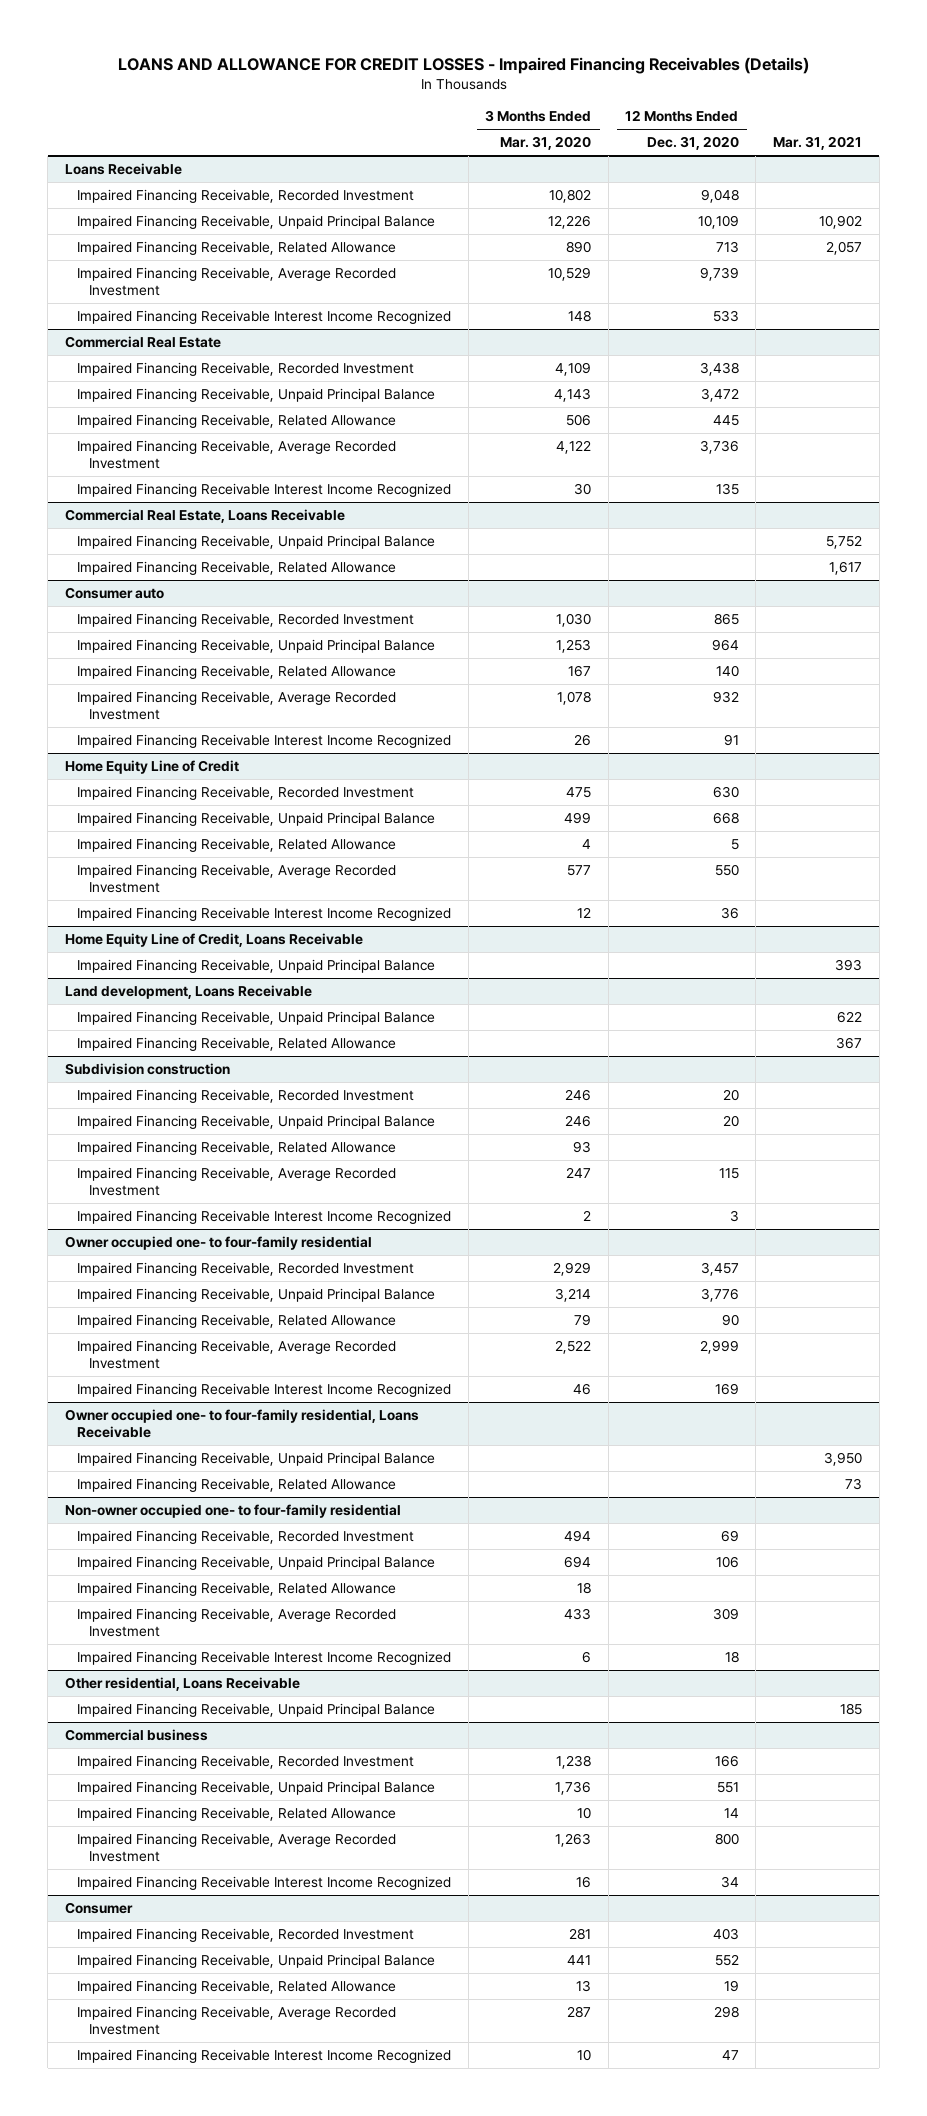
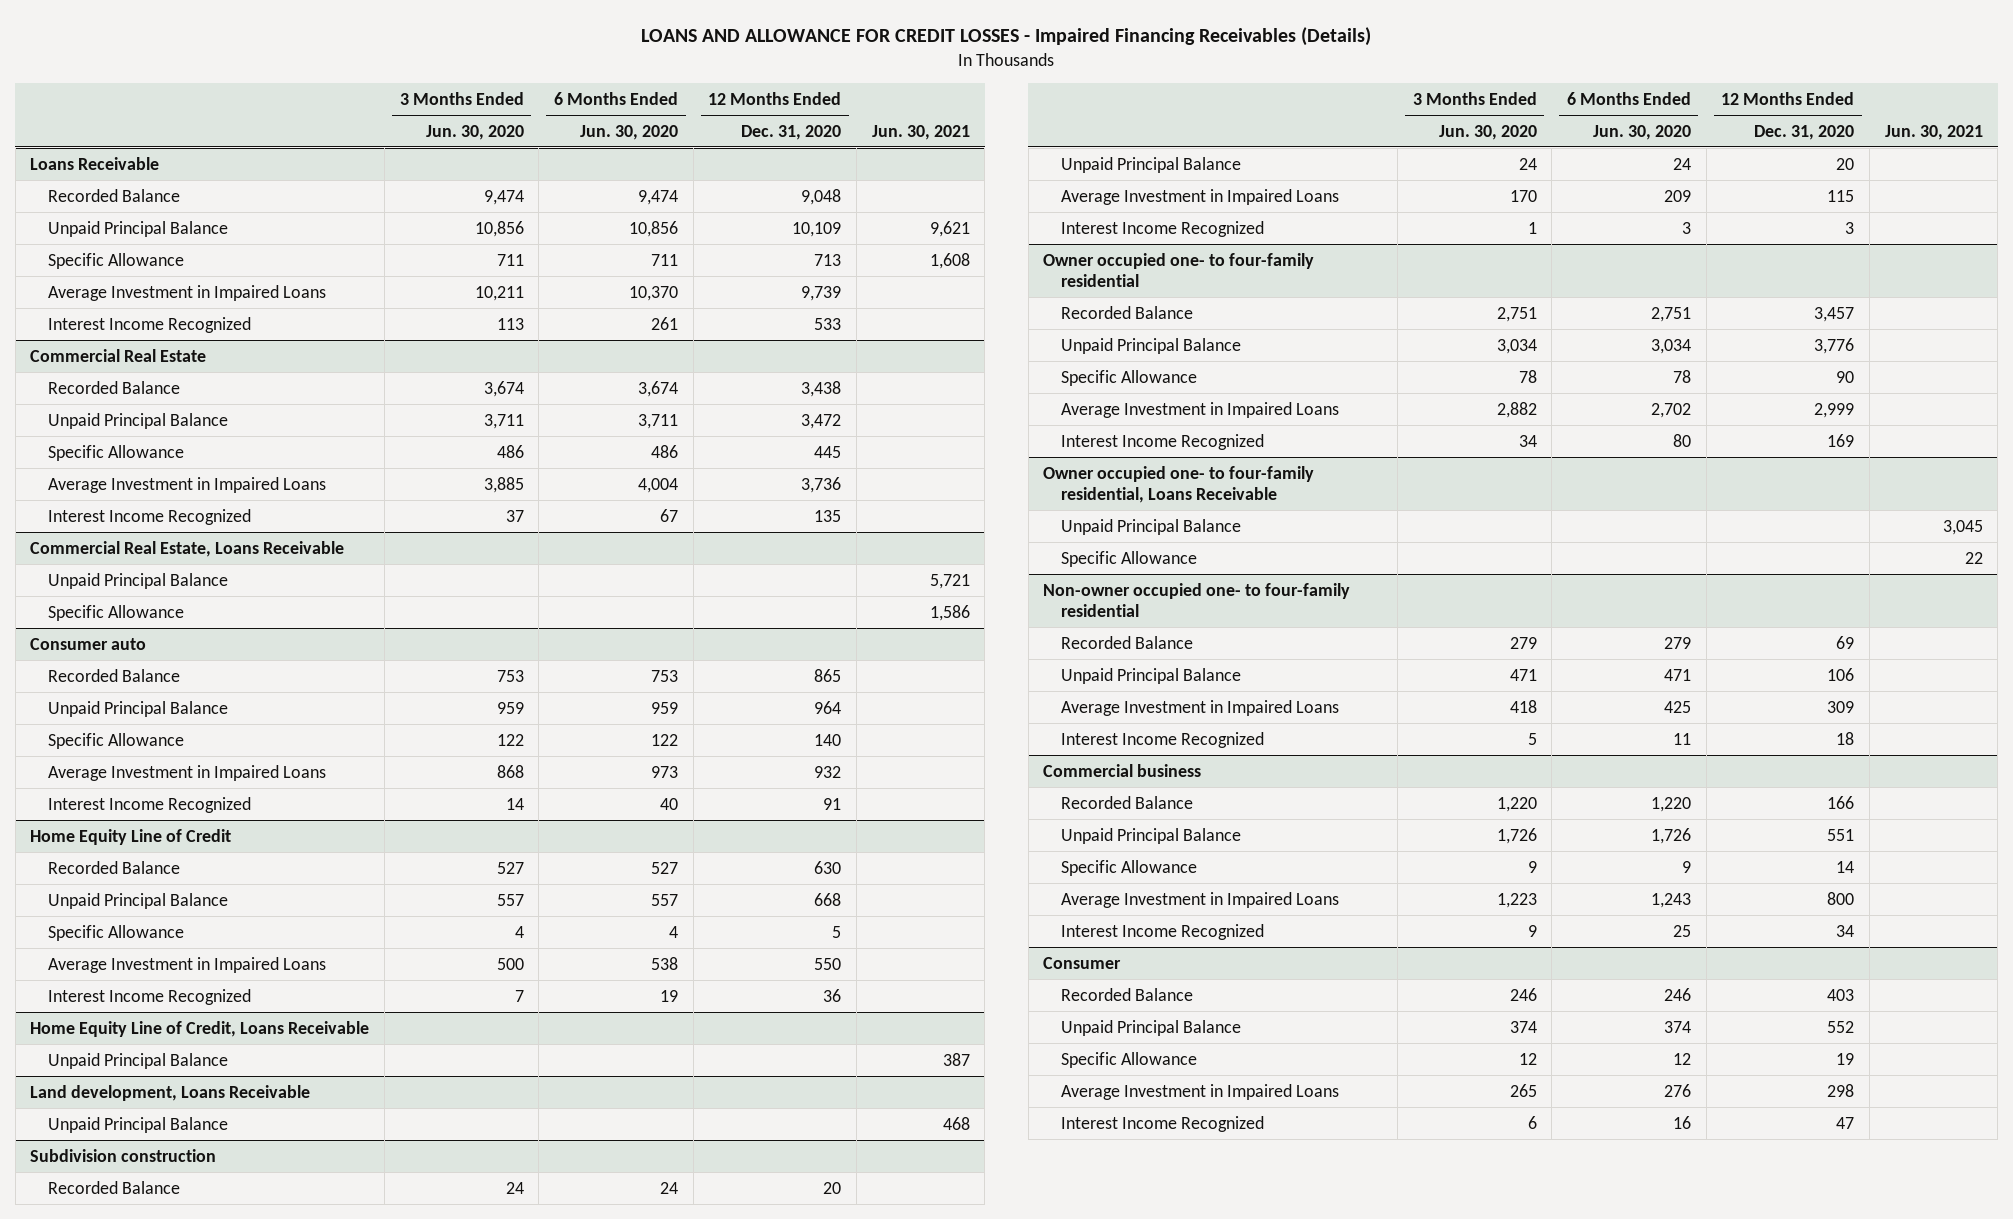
- | 3 Months Ended Mar. 31, 2020 | 12 Months Ended Dec. 31, 2020 | Mar. 31, 2021
+ | 3 Months Ended Jun. 30, 2020 | 6 Months Ended Jun. 30, 2020 | 12 Months Ended Dec. 31, 2020 | Jun. 30, 2021
@ Loans Receivable
- Impaired Financing Receivable, Recorded Investment | 10,802 | 9,048 |
- Impaired Financing Receivable, Unpaid Principal Balance | 12,226 | 10,109 | 10,902
- Impaired Financing Receivable, Related Allowance | 890 | 713 | 2,057
- Impaired Financing Receivable, Average Recorded Investment | 10,529 | 9,739 |
- Impaired Financing Receivable Interest Income Recognized | 148 | 533 |
+ Recorded Balance | 9,474 | 9,474 | 9,048 |
+ Unpaid Principal Balance | 10,856 | 10,856 | 10,109 | 9,621
+ Specific Allowance | 711 | 711 | 713 | 1,608
+ Average Investment in Impaired Loans | 10,211 | 10,370 | 9,739 |
+ Interest Income Recognized | 113 | 261 | 533 |
@ Commercial Real Estate
- Impaired Financing Receivable, Recorded Investment | 4,109 | 3,438 |
- Impaired Financing Receivable, Unpaid Principal Balance | 4,143 | 3,472 |
- Impaired Financing Receivable, Related Allowance | 506 | 445 |
- Impaired Financing Receivable, Average Recorded Investment | 4,122 | 3,736 |
- Impaired Financing Receivable Interest Income Recognized | 30 | 135 |
+ Recorded Balance | 3,674 | 3,674 | 3,438 |
+ Unpaid Principal Balance | 3,711 | 3,711 | 3,472 |
+ Specific Allowance | 486 | 486 | 445 |
+ Average Investment in Impaired Loans | 3,885 | 4,004 | 3,736 |
+ Interest Income Recognized | 37 | 67 | 135 |
@ Commercial Real Estate, Loans Receivable
- Impaired Financing Receivable, Unpaid Principal Balance | | | 5,752
- Impaired Financing Receivable, Related Allowance | | | 1,617
+ Unpaid Principal Balance | | | | 5,721
+ Specific Allowance | | | | 1,586
@ Consumer auto
- Impaired Financing Receivable, Recorded Investment | 1,030 | 865 |
- Impaired Financing Receivable, Unpaid Principal Balance | 1,253 | 964 |
- Impaired Financing Receivable, Related Allowance | 167 | 140 |
- Impaired Financing Receivable, Average Recorded Investment | 1,078 | 932 |
- Impaired Financing Receivable Interest Income Recognized | 26 | 91 |
+ Recorded Balance | 753 | 753 | 865 |
+ Unpaid Principal Balance | 959 | 959 | 964 |
+ Specific Allowance | 122 | 122 | 140 |
+ Average Investment in Impaired Loans | 868 | 973 | 932 |
+ Interest Income Recognized | 14 | 40 | 91 |
@ Home Equity Line of Credit
- Impaired Financing Receivable, Recorded Investment | 475 | 630 |
- Impaired Financing Receivable, Unpaid Principal Balance | 499 | 668 |
- Impaired Financing Receivable, Related Allowance | 4 | 5 |
- Impaired Financing Receivable, Average Recorded Investment | 577 | 550 |
- Impaired Financing Receivable Interest Income Recognized | 12 | 36 |
+ Recorded Balance | 527 | 527 | 630 |
+ Unpaid Principal Balance | 557 | 557 | 668 |
+ Specific Allowance | 4 | 4 | 5 |
+ Average Investment in Impaired Loans | 500 | 538 | 550 |
+ Interest Income Recognized | 7 | 19 | 36 |
@ Home Equity Line of Credit, Loans Receivable
- Impaired Financing Receivable, Unpaid Principal Balance | | | 393
+ Unpaid Principal Balance | | | | 387
@ Land development, Loans Receivable
- Impaired Financing Receivable, Unpaid Principal Balance | | | 622
- Impaired Financing Receivable, Related Allowance | | | 367
+ Unpaid Principal Balance | | | | 468
@ Subdivision construction
- Impaired Financing Receivable, Recorded Investment | 246 | 20 |
- Impaired Financing Receivable, Unpaid Principal Balance | 246 | 20 |
- Impaired Financing Receivable, Related Allowance | 93 | |
- Impaired Financing Receivable, Average Recorded Investment | 247 | 115 |
- Impaired Financing Receivable Interest Income Recognized | 2 | 3 |
+ Recorded Balance | 24 | 24 | 20 |
+ Unpaid Principal Balance | 24 | 24 | 20 |
+ Average Investment in Impaired Loans | 170 | 209 | 115 |
+ Interest Income Recognized | 1 | 3 | 3 |
@ Owner occupied one- to four-family residential
- Impaired Financing Receivable, Recorded Investment | 2,929 | 3,457 |
- Impaired Financing Receivable, Unpaid Principal Balance | 3,214 | 3,776 |
- Impaired Financing Receivable, Related Allowance | 79 | 90 |
- Impaired Financing Receivable, Average Recorded Investment | 2,522 | 2,999 |
- Impaired Financing Receivable Interest Income Recognized | 46 | 169 |
+ Recorded Balance | 2,751 | 2,751 | 3,457 |
+ Unpaid Principal Balance | 3,034 | 3,034 | 3,776 |
+ Specific Allowance | 78 | 78 | 90 |
+ Average Investment in Impaired Loans | 2,882 | 2,702 | 2,999 |
+ Interest Income Recognized | 34 | 80 | 169 |
@ Owner occupied one- to four-family residential, Loans Receivable
- Impaired Financing Receivable, Unpaid Principal Balance | | | 3,950
- Impaired Financing Receivable, Related Allowance | | | 73
+ Unpaid Principal Balance | | | | 3,045
+ Specific Allowance | | | | 22
@ Non-owner occupied one- to four-family residential
- Impaired Financing Receivable, Recorded Investment | 494 | 69 |
- Impaired Financing Receivable, Unpaid Principal Balance | 694 | 106 |
- Impaired Financing Receivable, Related Allowance | 18 | |
- Impaired Financing Receivable, Average Recorded Investment | 433 | 309 |
- Impaired Financing Receivable Interest Income Recognized | 6 | 18 |
- Other residential, Loans Receivable
- Impaired Financing Receivable, Unpaid Principal Balance | | | 185
@ Non-owner occupied one- to four-family residential
+ Recorded Balance | 279 | 279 | 69 |
+ Unpaid Principal Balance | 471 | 471 | 106 |
+ Average Investment in Impaired Loans | 418 | 425 | 309 |
+ Interest Income Recognized | 5 | 11 | 18 |
@ Commercial business
- Impaired Financing Receivable, Recorded Investment | 1,238 | 166 |
- Impaired Financing Receivable, Unpaid Principal Balance | 1,736 | 551 |
- Impaired Financing Receivable, Related Allowance | 10 | 14 |
- Impaired Financing Receivable, Average Recorded Investment | 1,263 | 800 |
- Impaired Financing Receivable Interest Income Recognized | 16 | 34 |
+ Recorded Balance | 1,220 | 1,220 | 166 |
+ Unpaid Principal Balance | 1,726 | 1,726 | 551 |
+ Specific Allowance | 9 | 9 | 14 |
+ Average Investment in Impaired Loans | 1,223 | 1,243 | 800 |
+ Interest Income Recognized | 9 | 25 | 34 |
@ Consumer
- Impaired Financing Receivable, Recorded Investment | 281 | 403 |
- Impaired Financing Receivable, Unpaid Principal Balance | 441 | 552 |
- Impaired Financing Receivable, Related Allowance | 13 | 19 |
- Impaired Financing Receivable, Average Recorded Investment | 287 | 298 |
- Impaired Financing Receivable Interest Income Recognized | 10 | 47 |
+ Recorded Balance | 246 | 246 | 403 |
+ Unpaid Principal Balance | 374 | 374 | 552 |
+ Specific Allowance | 12 | 12 | 19 |
+ Average Investment in Impaired Loans | 265 | 276 | 298 |
+ Interest Income Recognized | 6 | 16 | 47 |

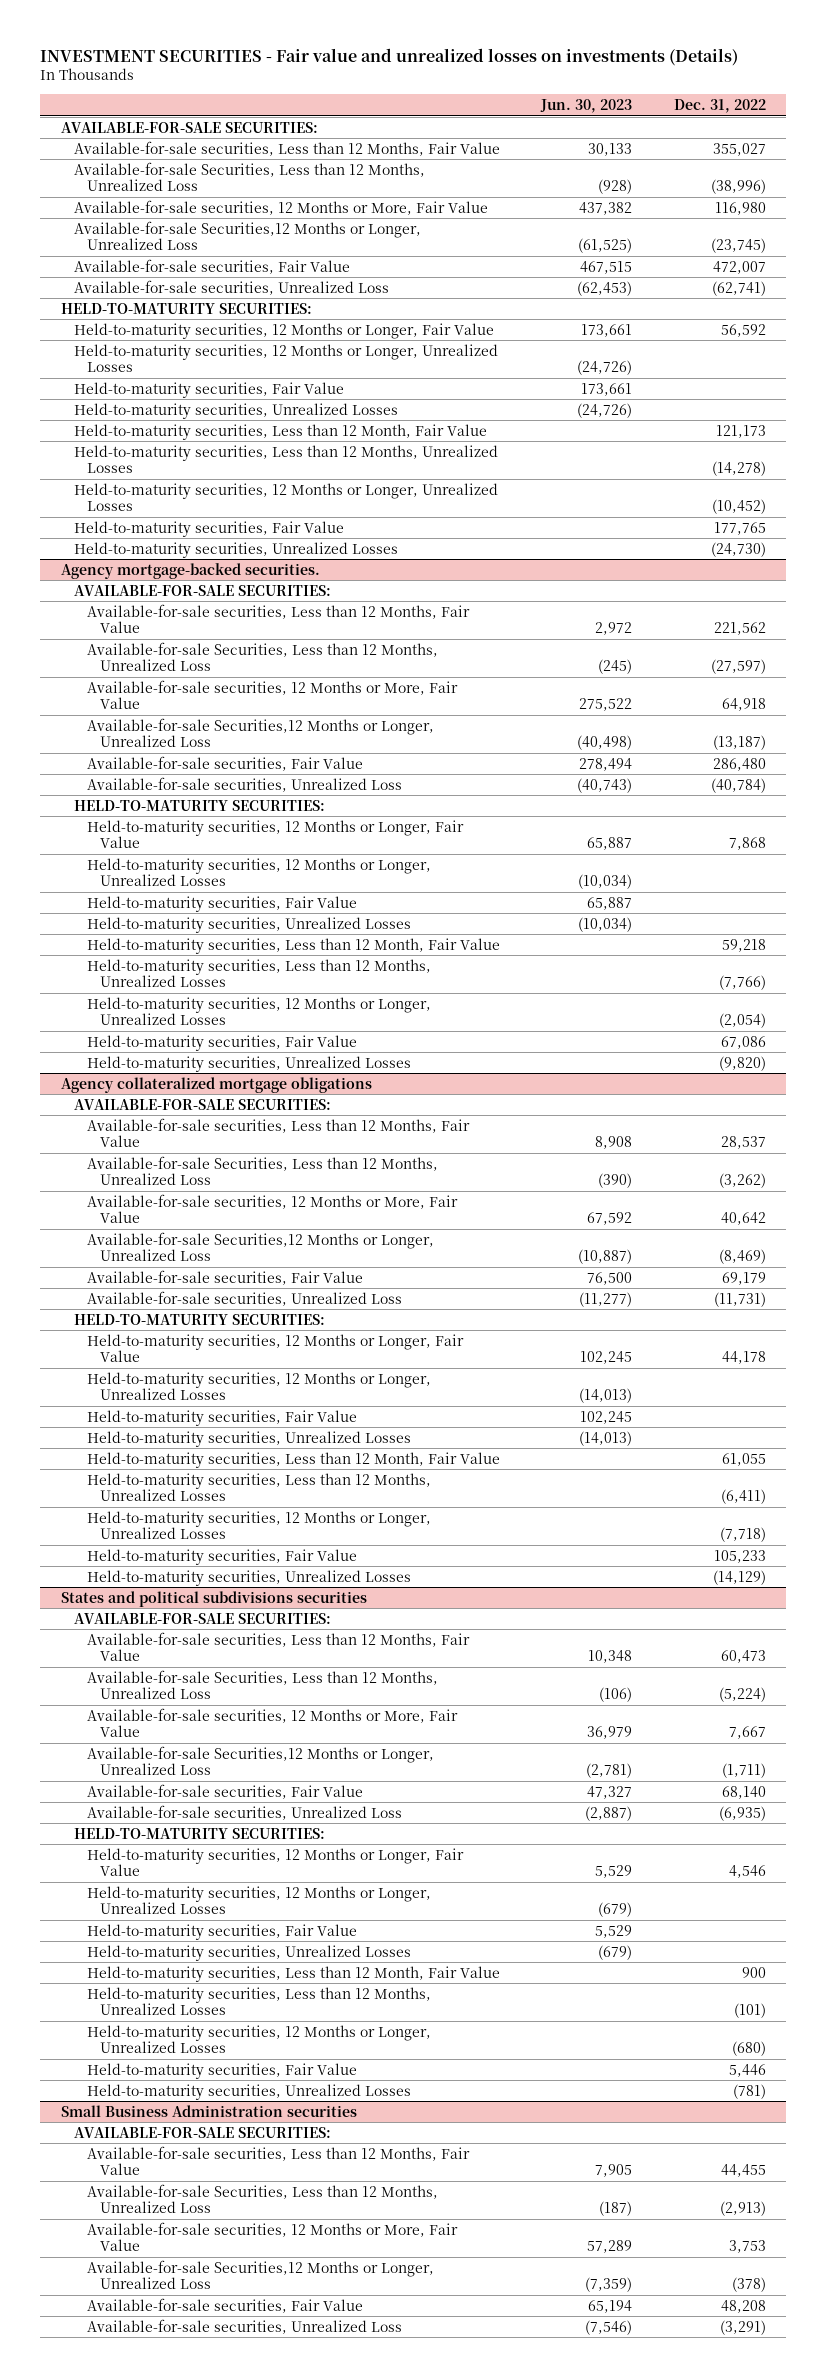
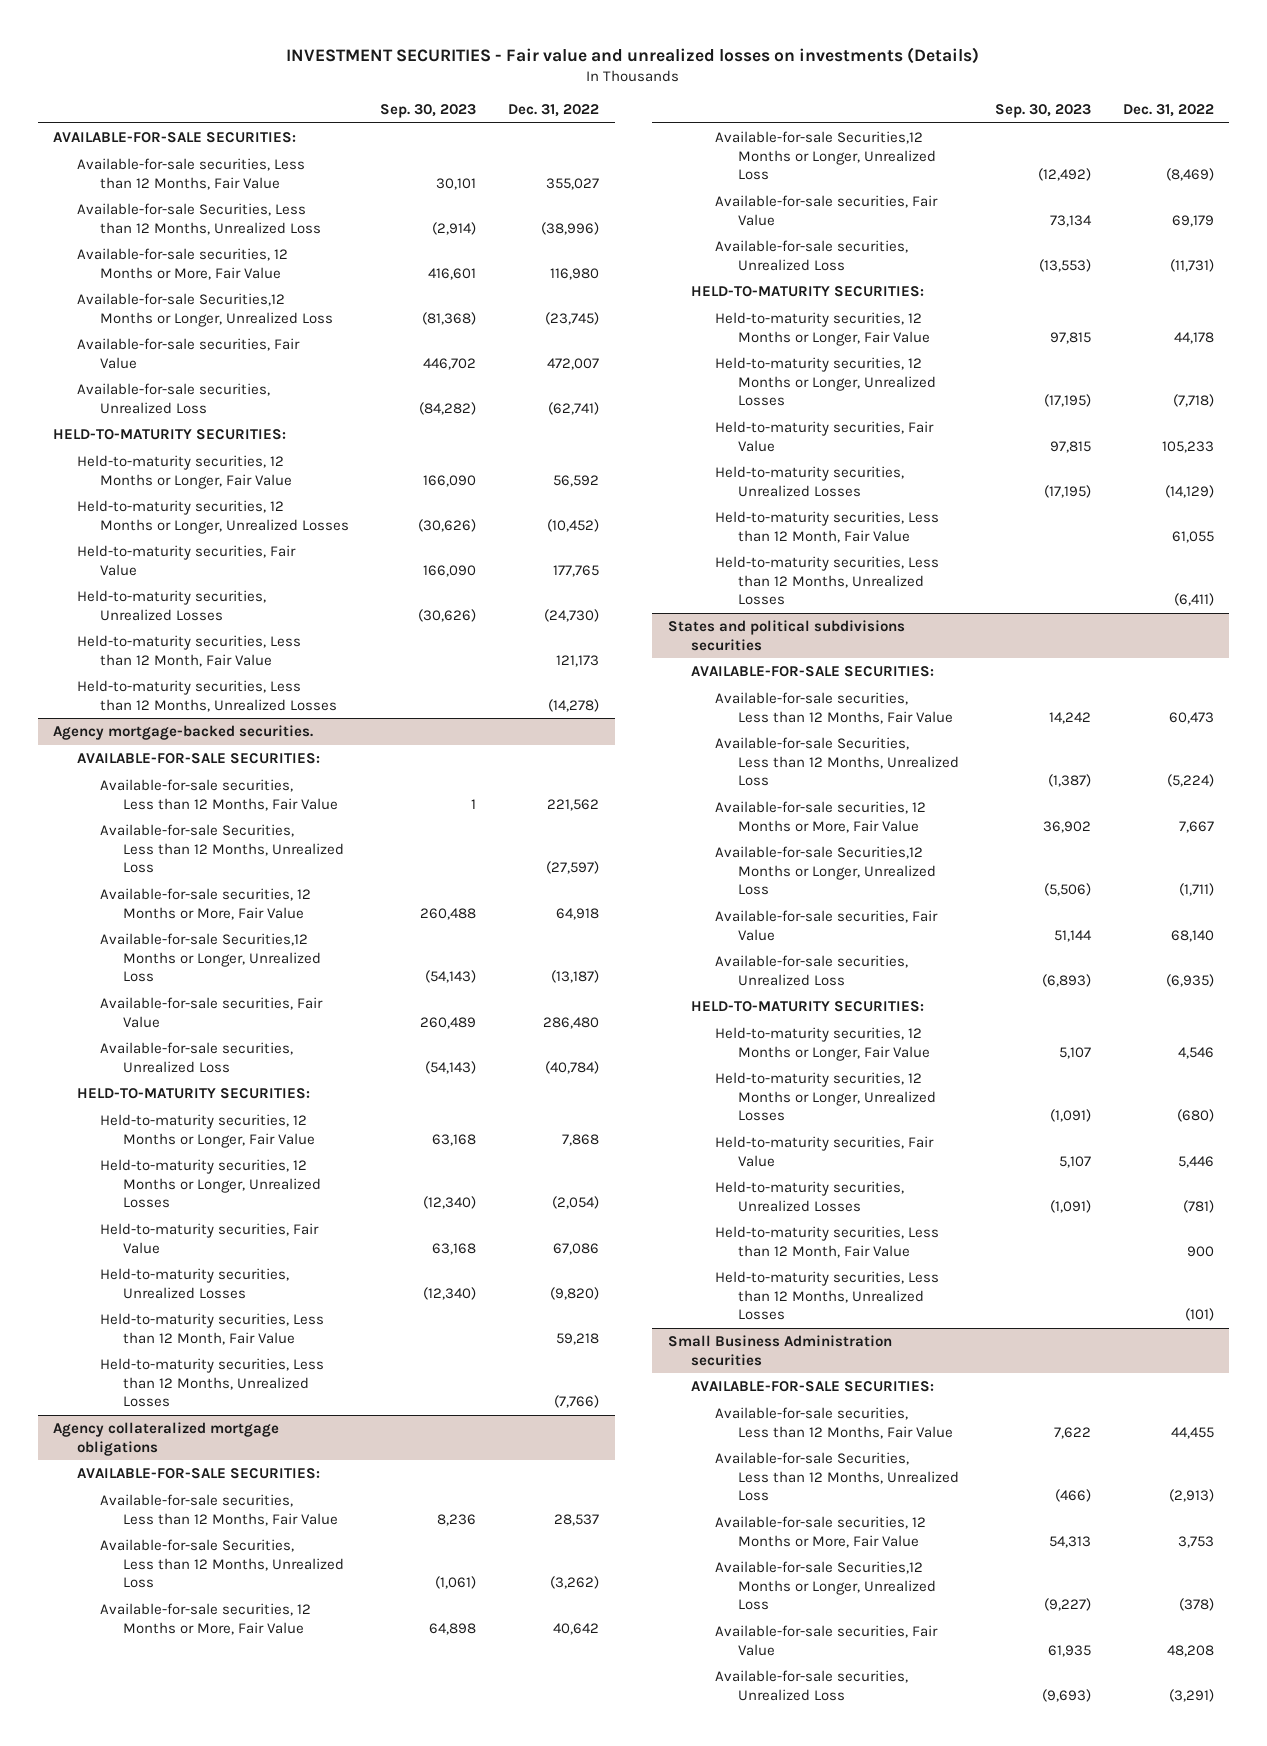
- | Jun. 30, 2023 | Dec. 31, 2022
+ | Sep. 30, 2023 | Dec. 31, 2022
- Held-to-maturity securities, 12 Months or Longer, Unrealized Losses | (24,726) |
- Held-to-maturity securities, Fair Value | 173,661 |
- Held-to-maturity securities, Unrealized Losses | (24,726) |
moved down: Held-to-maturity securities, Less than 12 Month, Fair Value | | 121,173
moved down: Held-to-maturity securities, Less than 12 Months, Unrealized Losses | | (14,278)
@ Agency mortgage-backed securities.
- Held-to-maturity securities, 12 Months or Longer, Unrealized Losses | (10,034) |
- Held-to-maturity securities, Fair Value | 65,887 |
- Held-to-maturity securities, Unrealized Losses | (10,034) |
moved down: Held-to-maturity securities, Less than 12 Month, Fair Value | | 59,218
moved down: Held-to-maturity securities, Less than 12 Months, Unrealized Losses | | (7,766)
@ Agency collateralized mortgage obligations
- Held-to-maturity securities, 12 Months or Longer, Unrealized Losses | (14,013) |
- Held-to-maturity securities, Fair Value | 102,245 |
- Held-to-maturity securities, Unrealized Losses | (14,013) |
moved down: Held-to-maturity securities, Less than 12 Month, Fair Value | | 61,055
moved down: Held-to-maturity securities, Less than 12 Months, Unrealized Losses | | (6,411)
@ States and political subdivisions securities
- Held-to-maturity securities, 12 Months or Longer, Unrealized Losses | (679) |
- Held-to-maturity securities, Fair Value | 5,529 |
- Held-to-maturity securities, Unrealized Losses | (679) |
moved down: Held-to-maturity securities, Less than 12 Month, Fair Value | | 900
moved down: Held-to-maturity securities, Less than 12 Months, Unrealized Losses | | (101)

